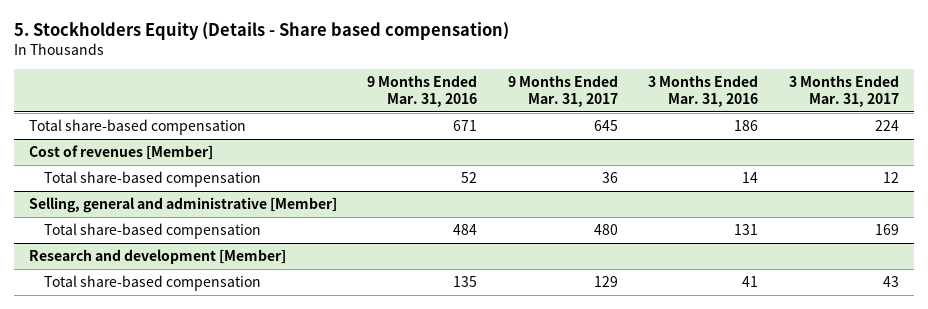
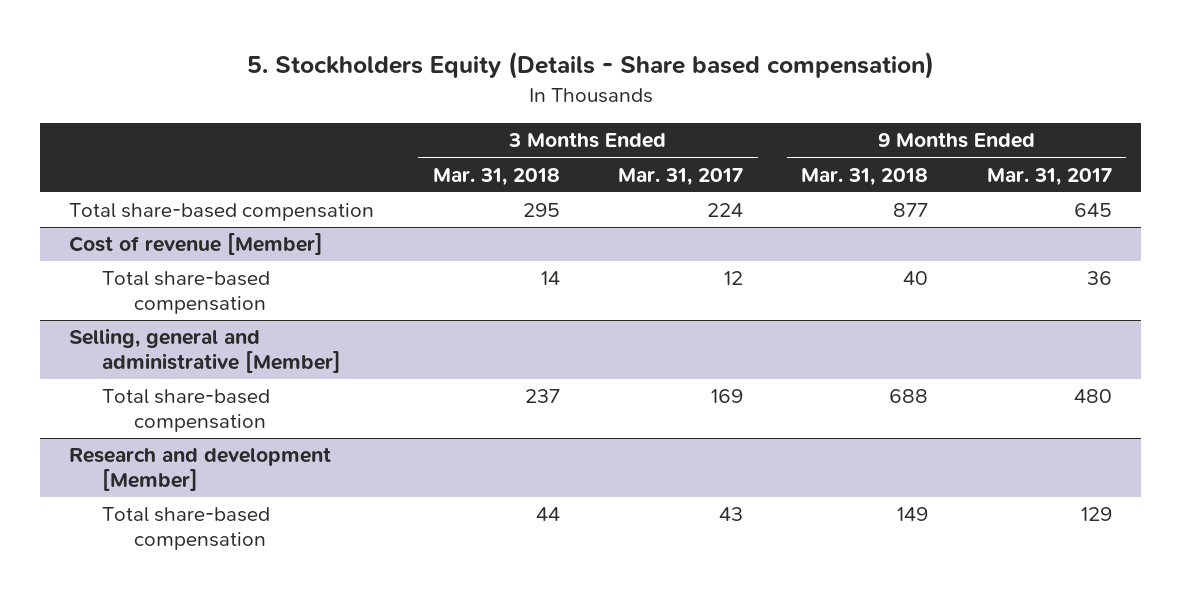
- | 9 Months Ended Mar. 31, 2016 | 9 Months Ended Mar. 31, 2017 | 3 Months Ended Mar. 31, 2016 | 3 Months Ended Mar. 31, 2017
+ | 3 Months Ended Mar. 31, 2018 | 3 Months Ended Mar. 31, 2017 | 9 Months Ended Mar. 31, 2018 | 9 Months Ended Mar. 31, 2017
- Cost of revenues [Member]
+ Cost of revenue [Member]

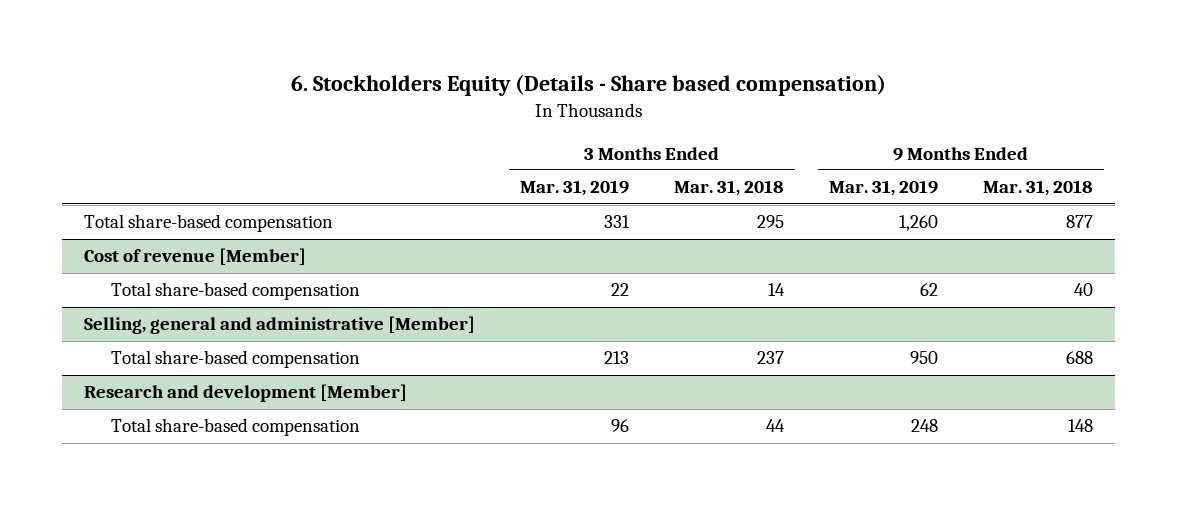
- 5. Stockholders Equity (Details - Share based compensation)
+ 6. Stockholders Equity (Details - Share based compensation)
- | 3 Months Ended Mar. 31, 2018 | 3 Months Ended Mar. 31, 2017 | 9 Months Ended Mar. 31, 2018 | 9 Months Ended Mar. 31, 2017
+ | 3 Months Ended Mar. 31, 2019 | 3 Months Ended Mar. 31, 2018 | 9 Months Ended Mar. 31, 2019 | 9 Months Ended Mar. 31, 2018
@ Research and development [Member]
- Total share-based compensation | 44 | 43 | 149 | 129
+ Total share-based compensation | 96 | 44 | 248 | 148

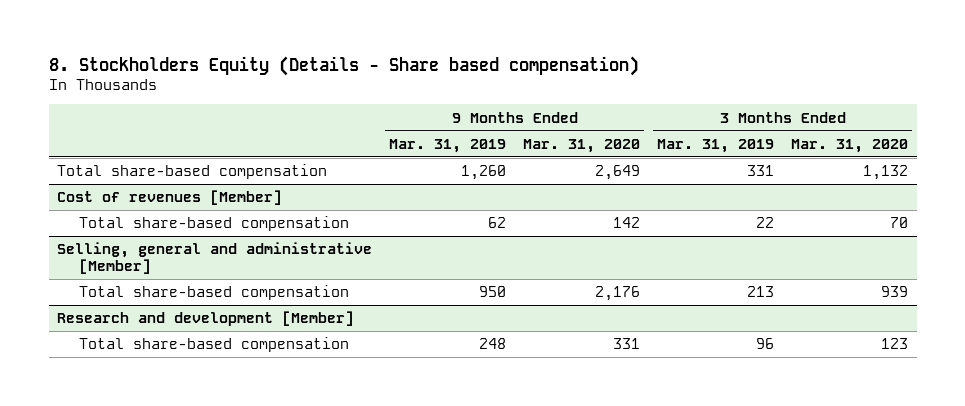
- 6. Stockholders Equity (Details - Share based compensation)
+ 8. Stockholders Equity (Details - Share based compensation)
- | 3 Months Ended Mar. 31, 2019 | 3 Months Ended Mar. 31, 2018 | 9 Months Ended Mar. 31, 2019 | 9 Months Ended Mar. 31, 2018
+ | 9 Months Ended Mar. 31, 2019 | 9 Months Ended Mar. 31, 2020 | 3 Months Ended Mar. 31, 2019 | 3 Months Ended Mar. 31, 2020
- Cost of revenue [Member]
+ Cost of revenues [Member]

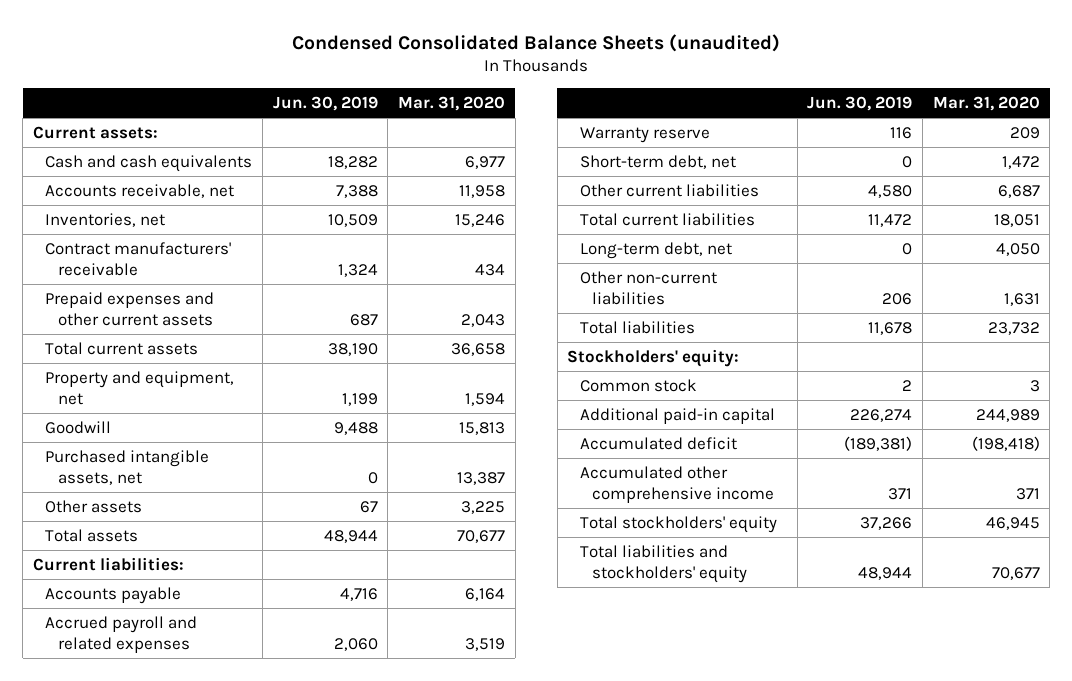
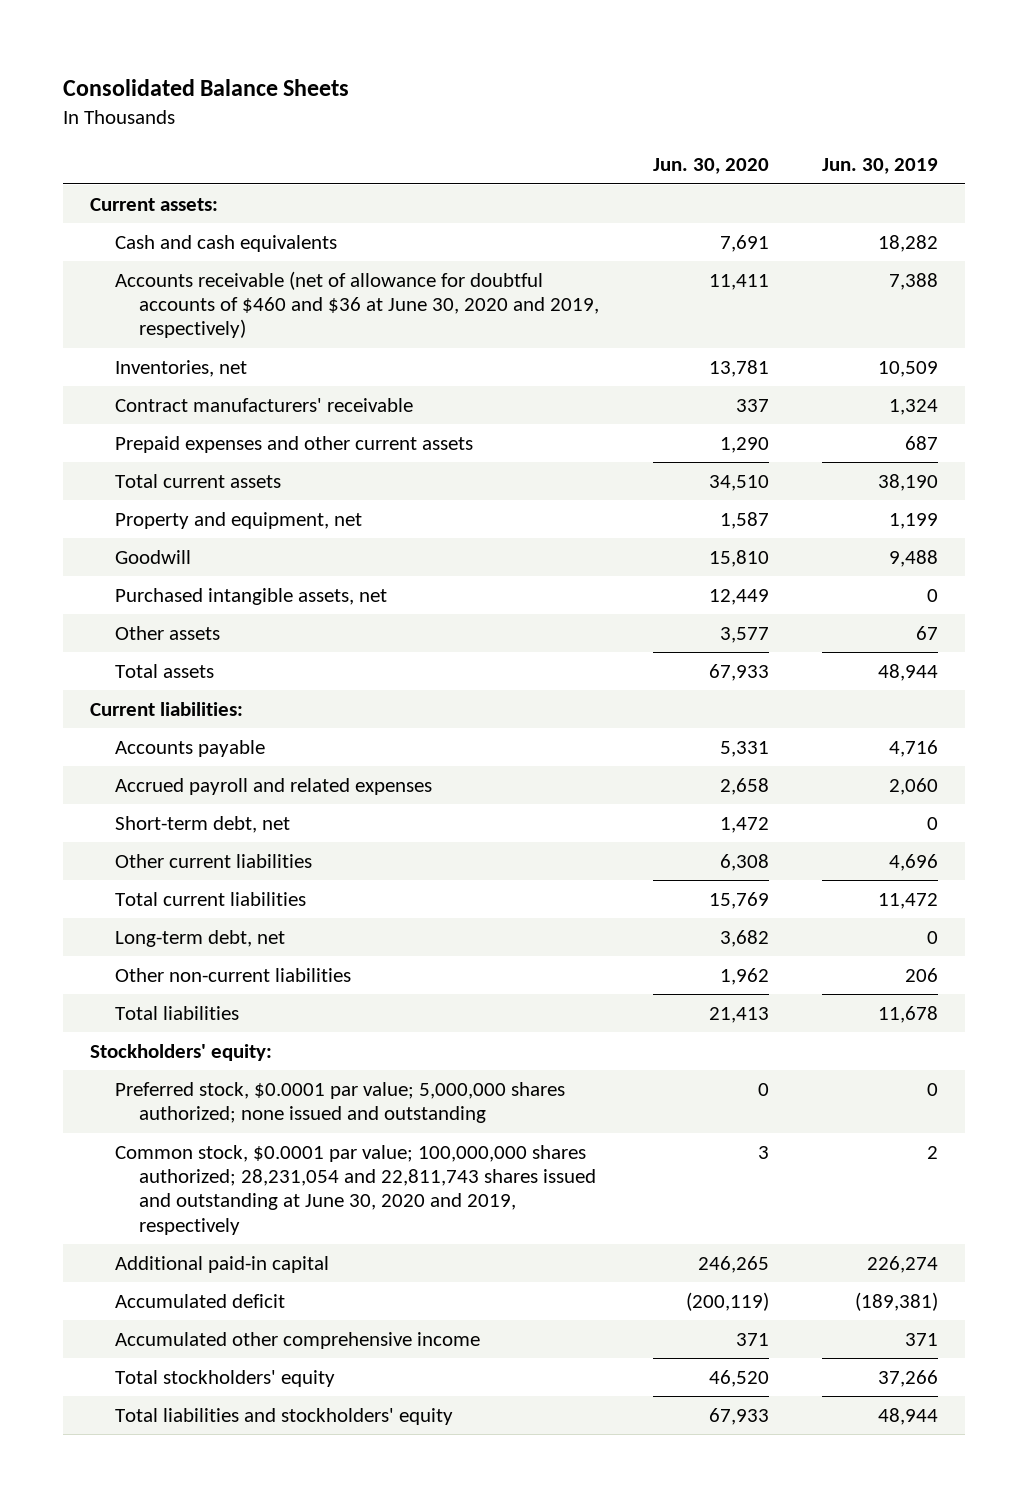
- Condensed Consolidated Balance Sheets (unaudited)
+ Consolidated Balance Sheets
- | Jun. 30, 2019 | Mar. 31, 2020
+ | Jun. 30, 2020 | Jun. 30, 2019
- Accounts receivable, net | 7,388 | 11,958
+ Accounts receivable (net of allowance for doubtful accounts of $460 and $36 at June 30, 2020 and 2019, respectively) | 11,411 | 7,388
- Warranty reserve | 116 | 209
- Other current liabilities | 4,580 | 6,687
+ Other current liabilities | 6,308 | 4,696
- Common stock | 2 | 3
+ Preferred stock, $0.0001 par value; 5,000,000 shares authorized; none issued and outstanding | 0 | 0
+ Common stock, $0.0001 par value; 100,000,000 shares authorized; 28,231,054 and 22,811,743 shares issued and outstanding at June 30, 2020 and 2019, respectively | 3 | 2

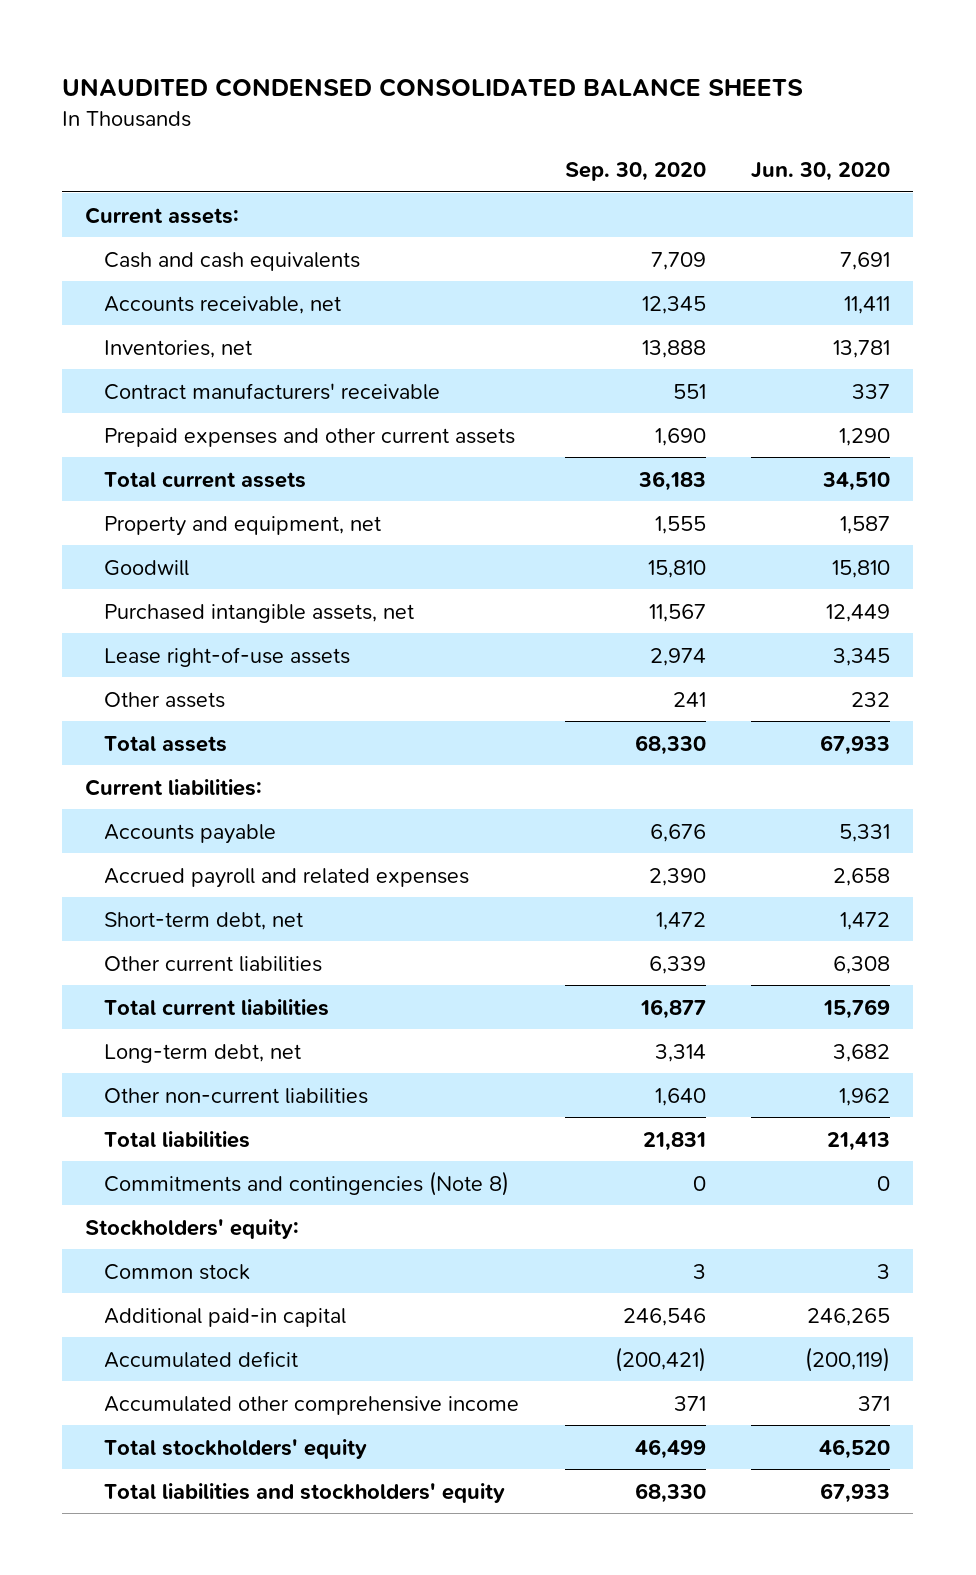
- Consolidated Balance Sheets
+ UNAUDITED CONDENSED CONSOLIDATED BALANCE SHEETS
- | Jun. 30, 2020 | Jun. 30, 2019
+ | Sep. 30, 2020 | Jun. 30, 2020
- Accounts receivable (net of allowance for doubtful accounts of $460 and $36 at June 30, 2020 and 2019, respectively) | 11,411 | 7,388
+ Accounts receivable, net | 12,345 | 11,411
- Other assets | 3,577 | 67
+ Lease right-of-use assets | 2,974 | 3,345
+ Other assets | 241 | 232
+ Commitments and contingencies (Note 8) | 0 | 0
- Preferred stock, $0.0001 par value; 5,000,000 shares authorized; none issued and outstanding | 0 | 0
- Common stock, $0.0001 par value; 100,000,000 shares authorized; 28,231,054 and 22,811,743 shares issued and outstanding at June 30, 2020 and 2019, respectively | 3 | 2
+ Common stock | 3 | 3

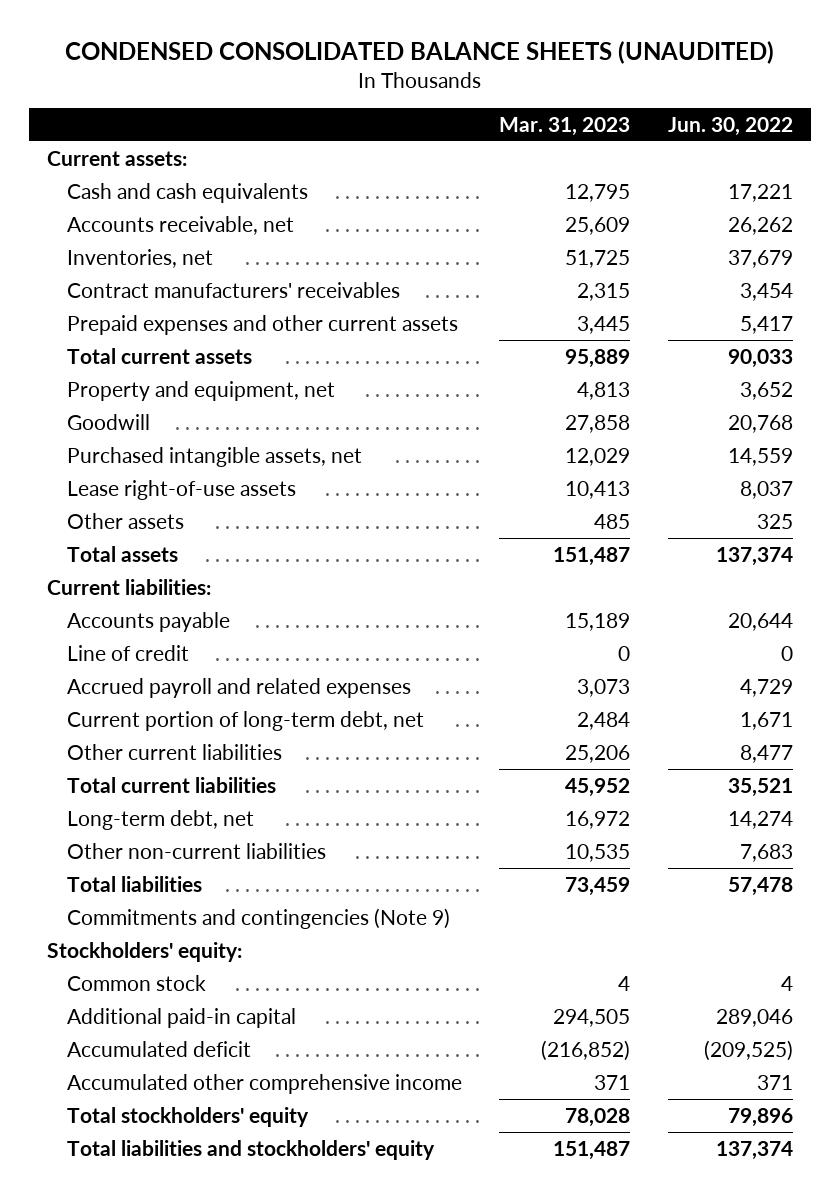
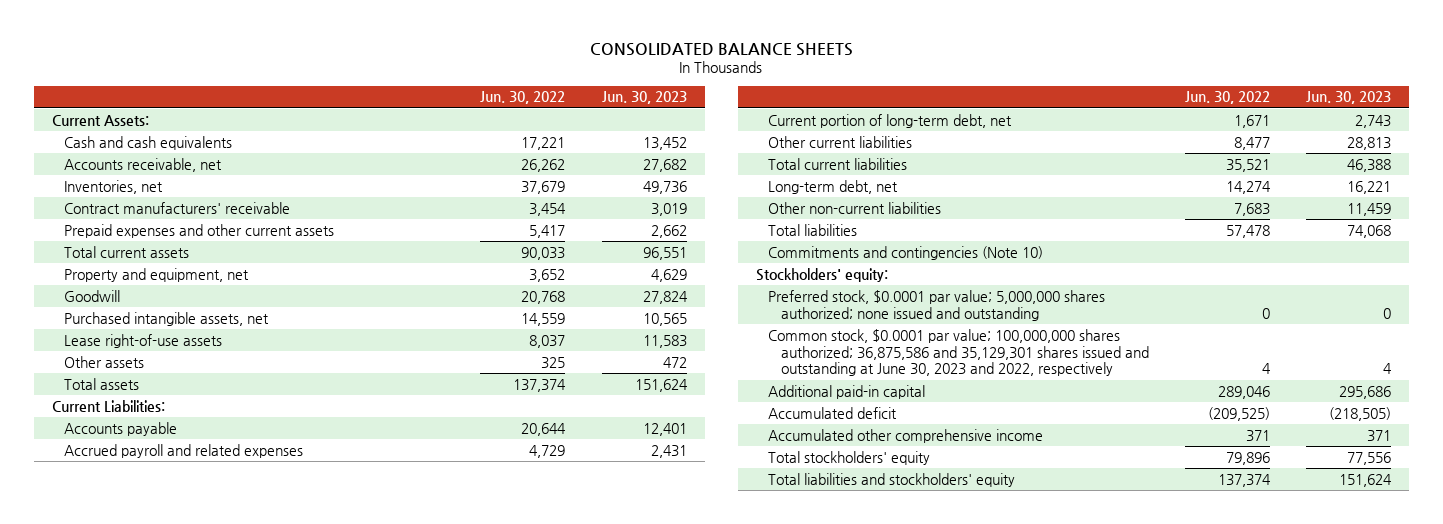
- CONDENSED CONSOLIDATED BALANCE SHEETS (UNAUDITED)
+ CONSOLIDATED BALANCE SHEETS
- | Mar. 31, 2023 | Jun. 30, 2022
+ | Jun. 30, 2022 | Jun. 30, 2023
- Current assets:
+ Current Assets:
- Contract manufacturers' receivables | 2,315 | 3,454
+ Contract manufacturers' receivable | 3,454 | 3,019
- Current liabilities:
+ Current Liabilities:
- Line of credit | 0 | 0
- Commitments and contingencies (Note 9)
+ Commitments and contingencies (Note 10)
- Common stock | 4 | 4
+ Preferred stock, $0.0001 par value; 5,000,000 shares authorized; none issued and outstanding | 0 | 0
+ Common stock, $0.0001 par value; 100,000,000 shares authorized; 36,875,586 and 35,129,301 shares issued and outstanding at June 30, 2023 and 2022, respectively | 4 | 4

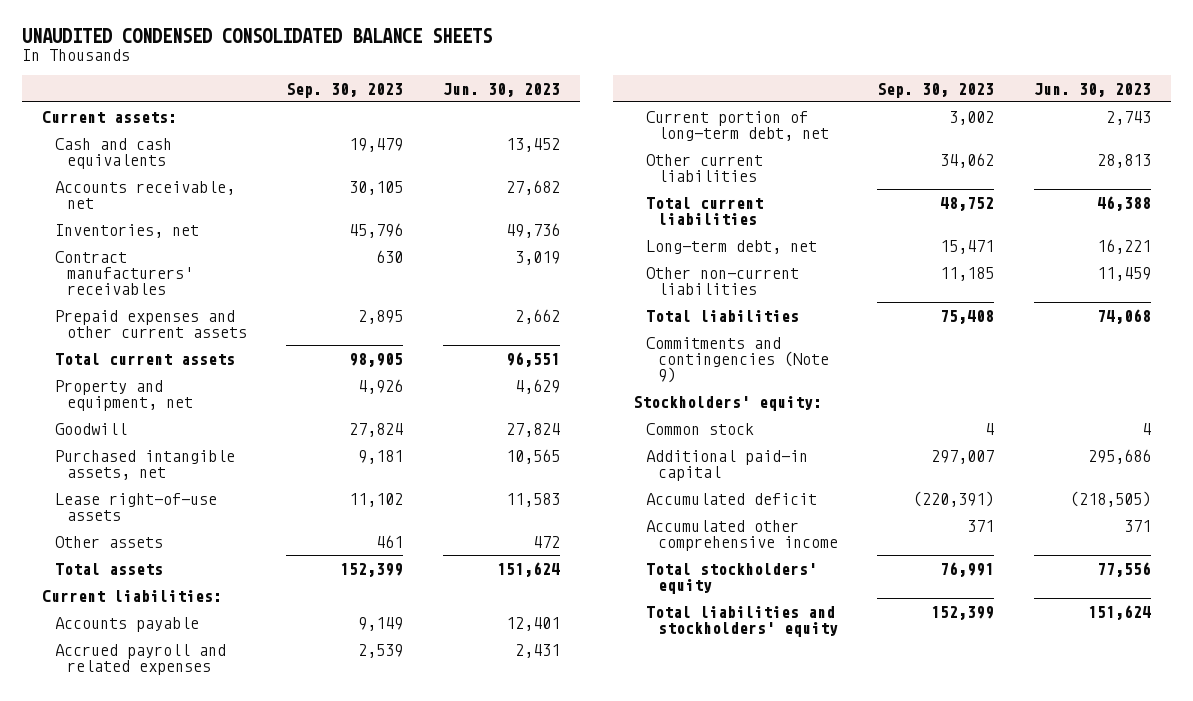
- CONSOLIDATED BALANCE SHEETS
+ UNAUDITED CONDENSED CONSOLIDATED BALANCE SHEETS
- | Jun. 30, 2022 | Jun. 30, 2023
+ | Sep. 30, 2023 | Jun. 30, 2023
- Current Assets:
+ Current assets:
- Contract manufacturers' receivable | 3,454 | 3,019
+ Contract manufacturers' receivables | 630 | 3,019
- Current Liabilities:
+ Current liabilities:
- Commitments and contingencies (Note 10)
+ Commitments and contingencies (Note 9)
- Preferred stock, $0.0001 par value; 5,000,000 shares authorized; none issued and outstanding | 0 | 0
- Common stock, $0.0001 par value; 100,000,000 shares authorized; 36,875,586 and 35,129,301 shares issued and outstanding at June 30, 2023 and 2022, respectively | 4 | 4
+ Common stock | 4 | 4

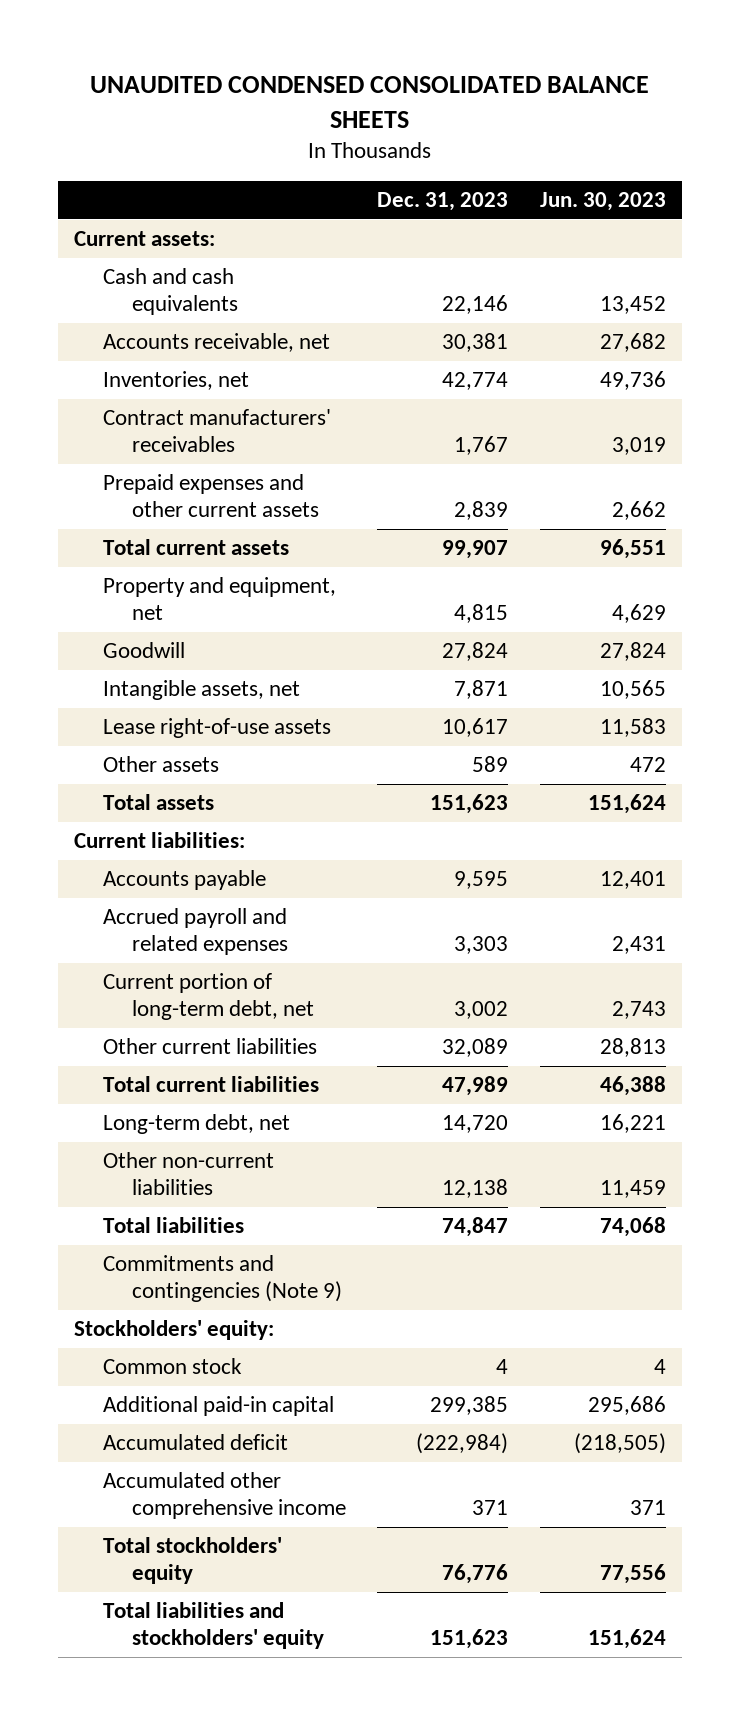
- | Sep. 30, 2023 | Jun. 30, 2023
+ | Dec. 31, 2023 | Jun. 30, 2023
- Purchased intangible assets, net | 9,181 | 10,565
+ Intangible assets, net | 7,871 | 10,565

